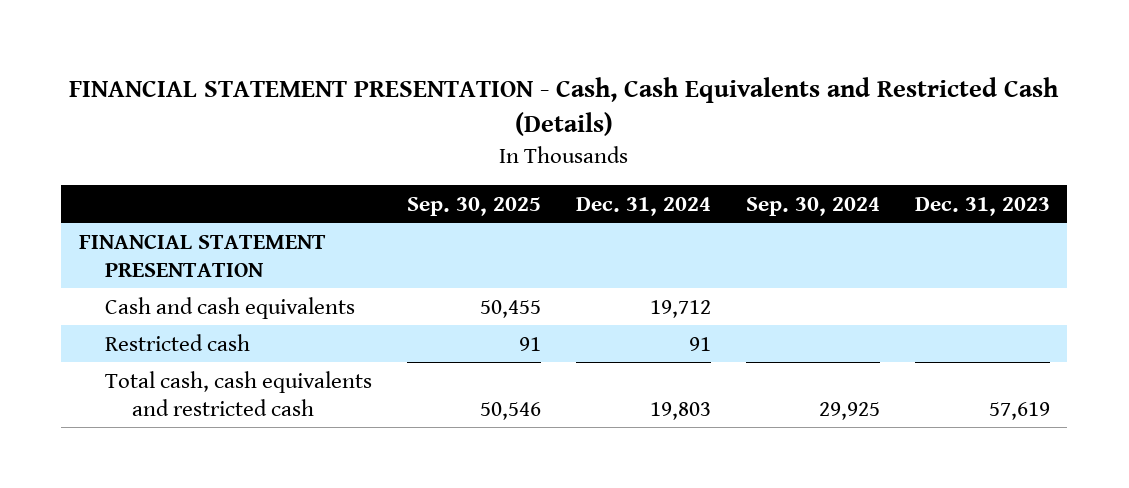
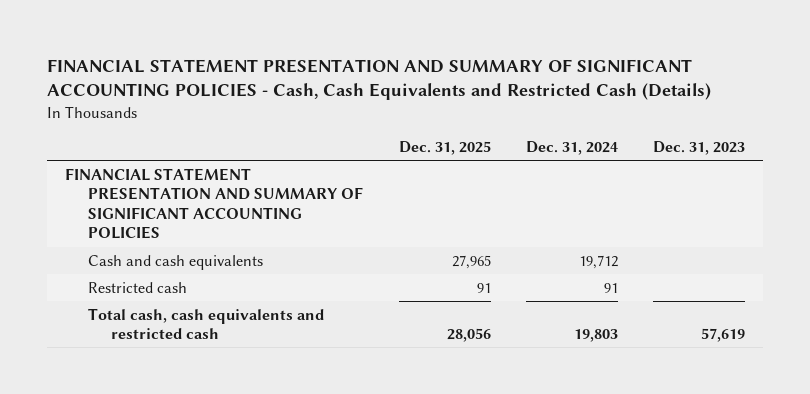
- FINANCIAL STATEMENT PRESENTATION - Cash, Cash Equivalents and Restricted Cash (Details)
+ FINANCIAL STATEMENT PRESENTATION AND SUMMARY OF SIGNIFICANT ACCOUNTING POLICIES - Cash, Cash Equivalents and Restricted Cash (Details)
- | Sep. 30, 2025 | Dec. 31, 2024 | Sep. 30, 2024 | Dec. 31, 2023
+ | Dec. 31, 2025 | Dec. 31, 2024 | Dec. 31, 2023
- FINANCIAL STATEMENT PRESENTATION
+ FINANCIAL STATEMENT PRESENTATION AND SUMMARY OF SIGNIFICANT ACCOUNTING POLICIES

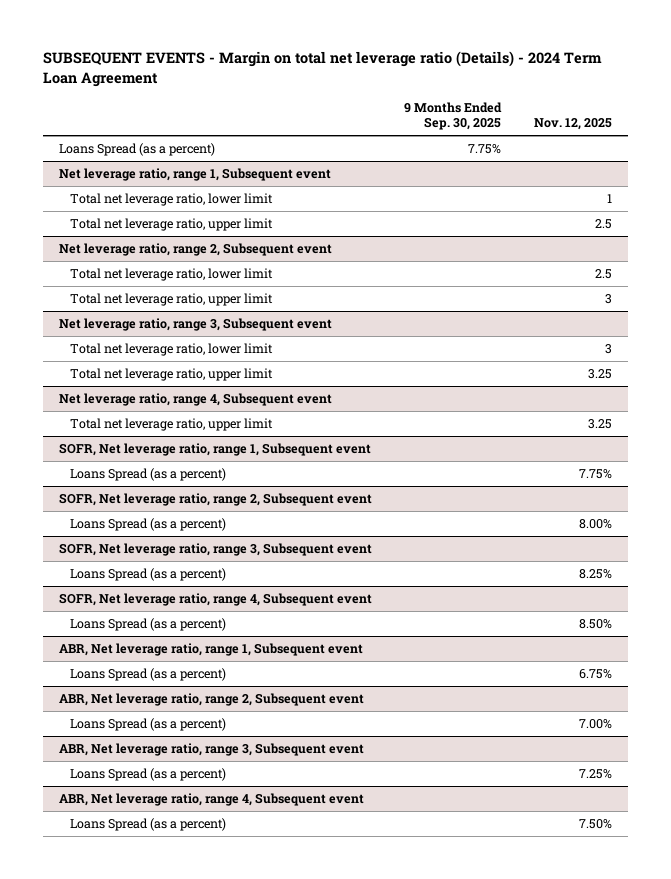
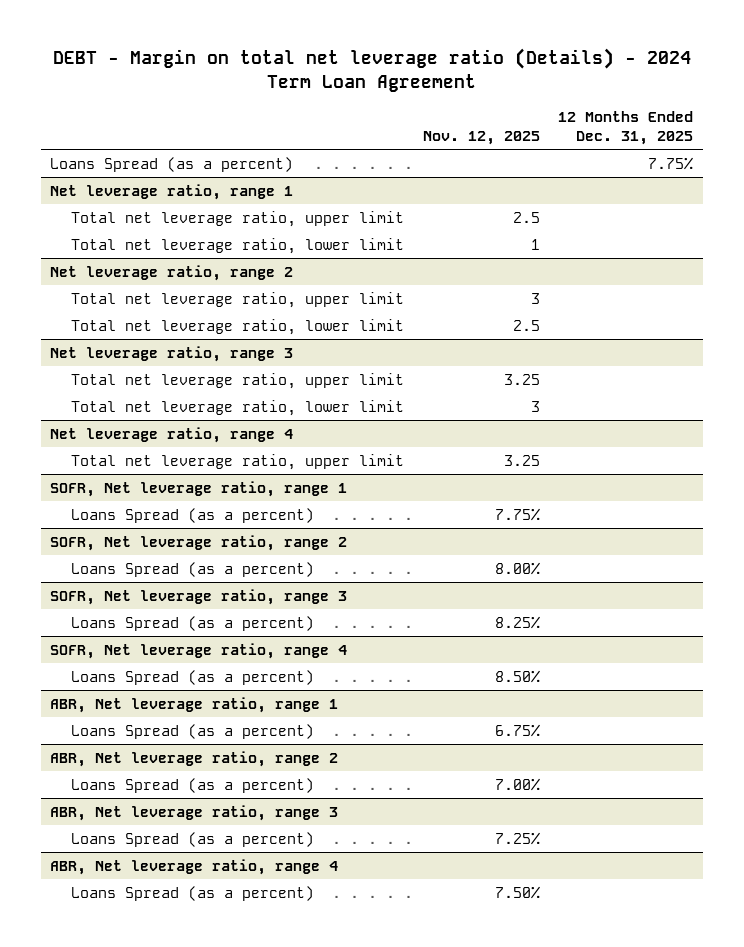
- SUBSEQUENT EVENTS - Margin on total net leverage ratio (Details) - 2024 Term Loan Agreement
+ DEBT - Margin on total net leverage ratio (Details) - 2024 Term Loan Agreement
- | 9 Months Ended Sep. 30, 2025 | Nov. 12, 2025
+ | Nov. 12, 2025 | 12 Months Ended Dec. 31, 2025
- Net leverage ratio, range 1, Subsequent event
- Total net leverage ratio, lower limit | | 1
+ Net leverage ratio, range 1
- Net leverage ratio, range 2, Subsequent event
- Total net leverage ratio, lower limit | | 2.5
+ Total net leverage ratio, lower limit | 1 |
+ Net leverage ratio, range 2
- Net leverage ratio, range 3, Subsequent event
- Total net leverage ratio, lower limit | | 3
+ Total net leverage ratio, lower limit | 2.5 |
+ Net leverage ratio, range 3
- Net leverage ratio, range 4, Subsequent event
+ Total net leverage ratio, lower limit | 3 |
+ Net leverage ratio, range 4
- SOFR, Net leverage ratio, range 1, Subsequent event
+ SOFR, Net leverage ratio, range 1
- SOFR, Net leverage ratio, range 2, Subsequent event
+ SOFR, Net leverage ratio, range 2
- SOFR, Net leverage ratio, range 3, Subsequent event
+ SOFR, Net leverage ratio, range 3
- SOFR, Net leverage ratio, range 4, Subsequent event
+ SOFR, Net leverage ratio, range 4
- ABR, Net leverage ratio, range 1, Subsequent event
+ ABR, Net leverage ratio, range 1
- ABR, Net leverage ratio, range 2, Subsequent event
+ ABR, Net leverage ratio, range 2
- ABR, Net leverage ratio, range 3, Subsequent event
+ ABR, Net leverage ratio, range 3
- ABR, Net leverage ratio, range 4, Subsequent event
+ ABR, Net leverage ratio, range 4

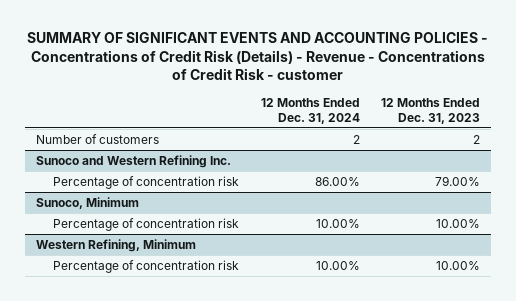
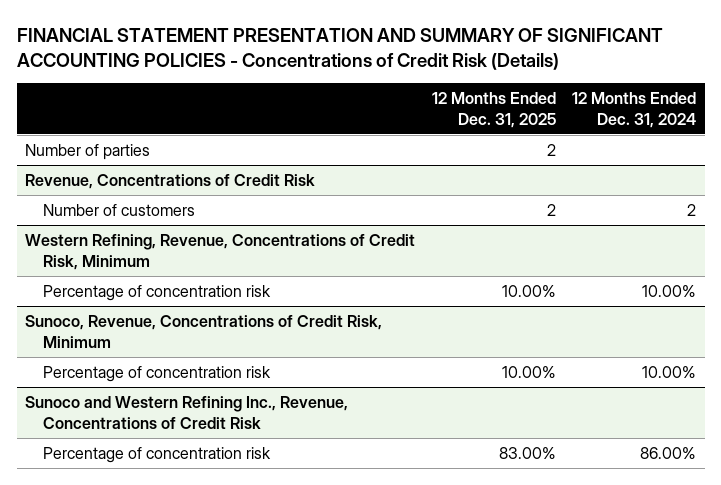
- SUMMARY OF SIGNIFICANT EVENTS AND ACCOUNTING POLICIES - Concentrations of Credit Risk (Details) - Revenue - Concentrations of Credit Risk - customer
+ FINANCIAL STATEMENT PRESENTATION AND SUMMARY OF SIGNIFICANT ACCOUNTING POLICIES - Concentrations of Credit Risk (Details)
- | 12 Months Ended Dec. 31, 2024 | 12 Months Ended Dec. 31, 2023
+ | 12 Months Ended Dec. 31, 2025 | 12 Months Ended Dec. 31, 2024
+ Number of parties | 2 |
+ Revenue, Concentrations of Credit Risk
- Sunoco and Western Refining Inc.
- Percentage of concentration risk | 86.00% | 79.00%
- Sunoco, Minimum
+ Western Refining, Revenue, Concentrations of Credit Risk, Minimum
- Western Refining, Minimum
+ Sunoco, Revenue, Concentrations of Credit Risk, Minimum
+ Sunoco and Western Refining Inc., Revenue, Concentrations of Credit Risk
+ Percentage of concentration risk | 83.00% | 86.00%

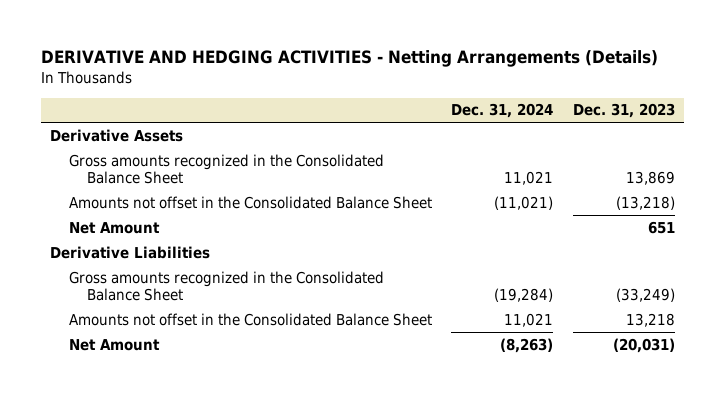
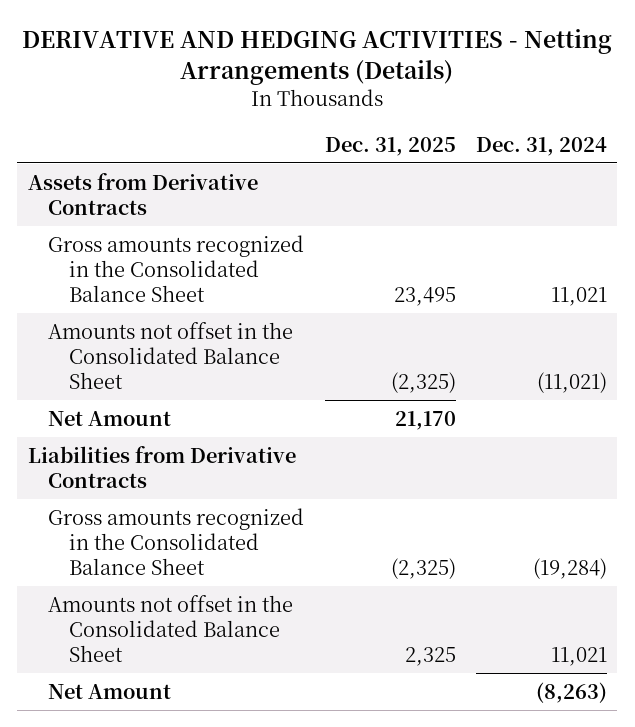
- | Dec. 31, 2024 | Dec. 31, 2023
+ | Dec. 31, 2025 | Dec. 31, 2024
- Derivative Assets
+ Assets from Derivative Contracts
- Derivative Liabilities
+ Liabilities from Derivative Contracts

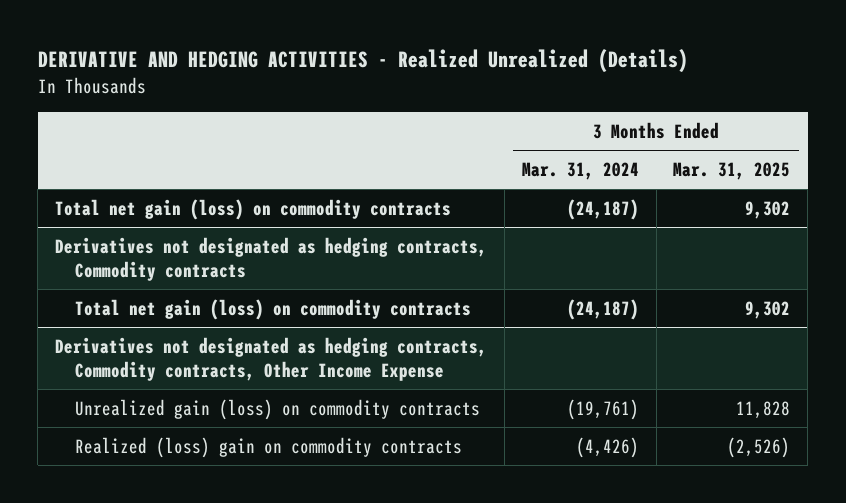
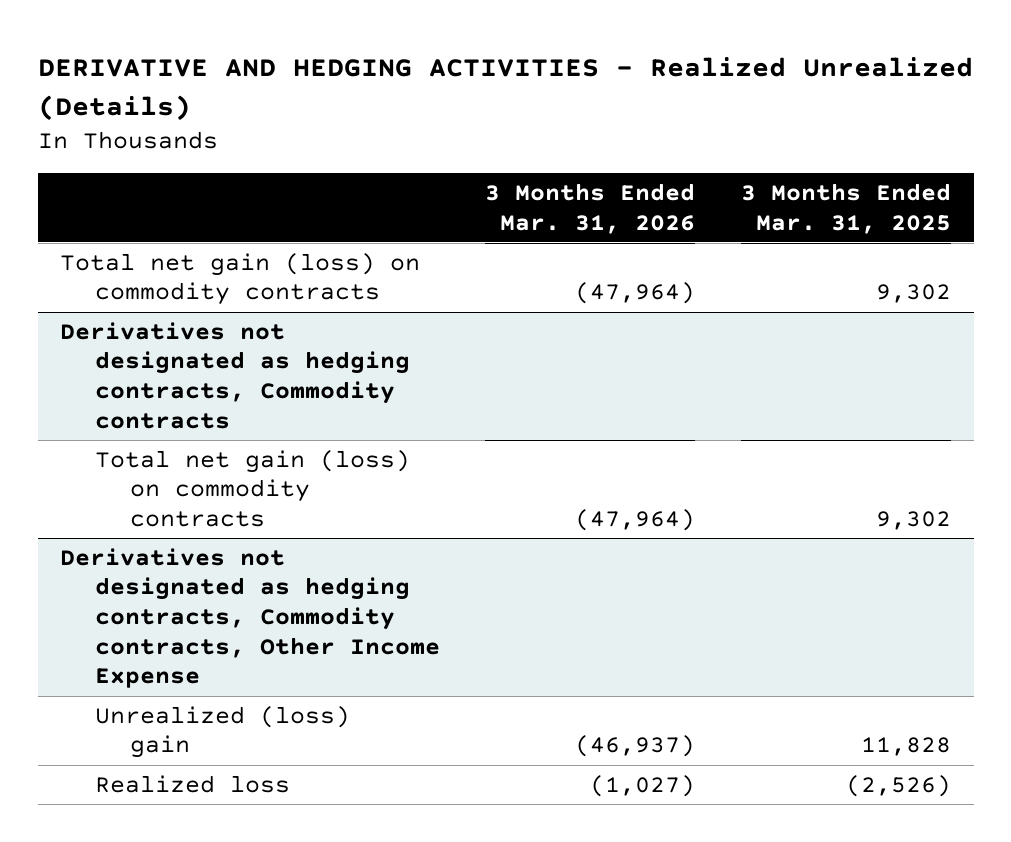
- | 3 Months Ended Mar. 31, 2024 | 3 Months Ended Mar. 31, 2025
+ | 3 Months Ended Mar. 31, 2026 | 3 Months Ended Mar. 31, 2025
@ Derivatives not designated as hedging contracts, Commodity contracts, Other Income Expense
- Unrealized gain (loss) on commodity contracts | (19,761) | 11,828
- Realized (loss) gain on commodity contracts | (4,426) | (2,526)
+ Unrealized (loss) gain | (46,937) | 11,828
+ Realized loss | (1,027) | (2,526)

